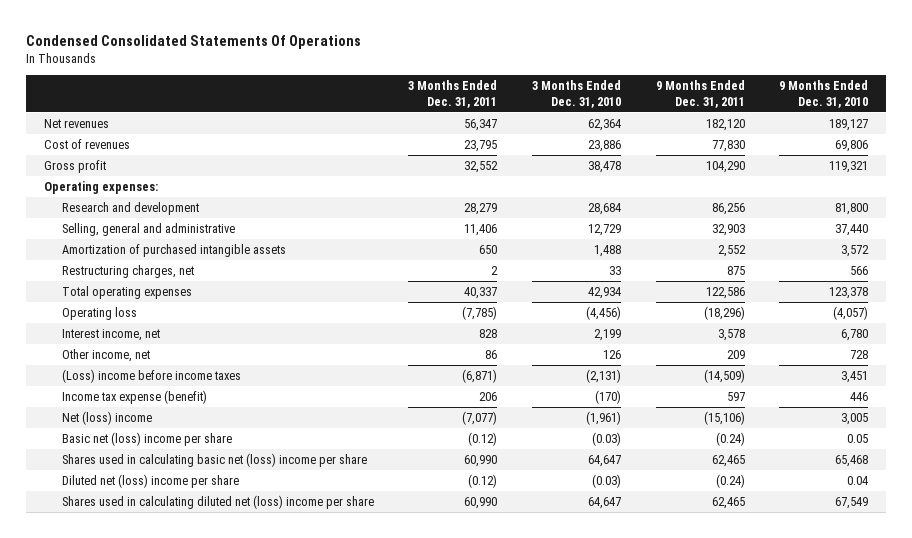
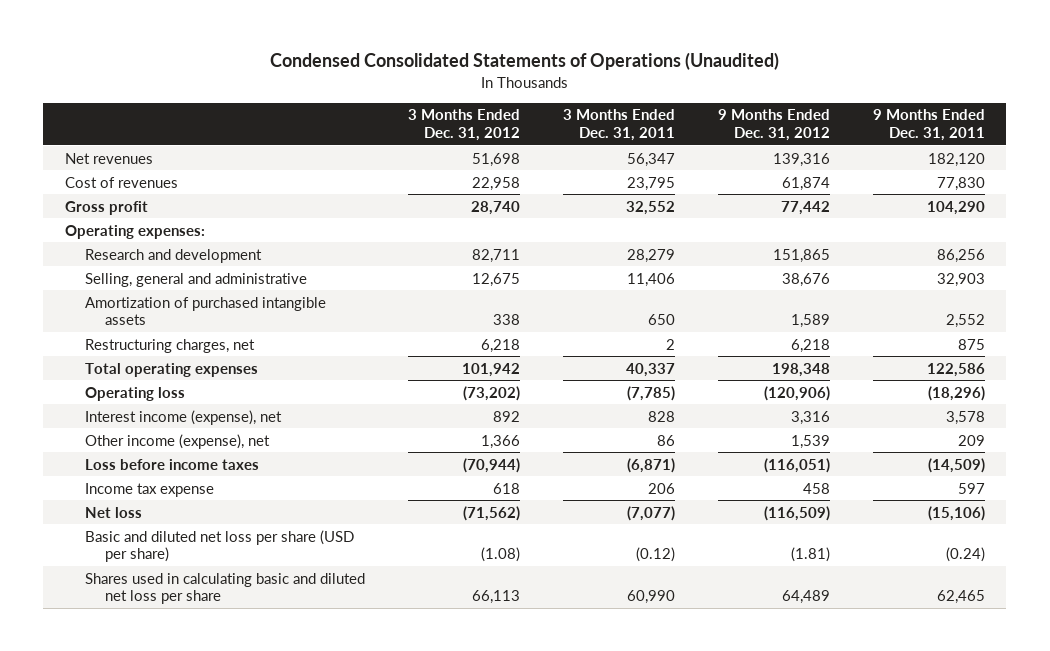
- Condensed Consolidated Statements Of Operations
+ Condensed Consolidated Statements of Operations (Unaudited)
- | 3 Months Ended Dec. 31, 2011 | 3 Months Ended Dec. 31, 2010 | 9 Months Ended Dec. 31, 2011 | 9 Months Ended Dec. 31, 2010
+ | 3 Months Ended Dec. 31, 2012 | 3 Months Ended Dec. 31, 2011 | 9 Months Ended Dec. 31, 2012 | 9 Months Ended Dec. 31, 2011
- Interest income, net | 828 | 2,199 | 3,578 | 6,780
- Other income, net | 86 | 126 | 209 | 728
- (Loss) income before income taxes | (6,871) | (2,131) | (14,509) | 3,451
- Income tax expense (benefit) | 206 | (170) | 597 | 446
- Net (loss) income | (7,077) | (1,961) | (15,106) | 3,005
- Basic net (loss) income per share | (0.12) | (0.03) | (0.24) | 0.05
- Shares used in calculating basic net (loss) income per share | 60,990 | 64,647 | 62,465 | 65,468
- Diluted net (loss) income per share | (0.12) | (0.03) | (0.24) | 0.04
- Shares used in calculating diluted net (loss) income per share | 60,990 | 64,647 | 62,465 | 67,549
+ Interest income (expense), net | 892 | 828 | 3,316 | 3,578
+ Other income (expense), net | 1,366 | 86 | 1,539 | 209
+ Loss before income taxes | (70,944) | (6,871) | (116,051) | (14,509)
+ Income tax expense | 618 | 206 | 458 | 597
+ Net loss | (71,562) | (7,077) | (116,509) | (15,106)
+ Basic and diluted net loss per share (USD per share) | (1.08) | (0.12) | (1.81) | (0.24)
+ Shares used in calculating basic and diluted net loss per share | 66,113 | 60,990 | 64,489 | 62,465

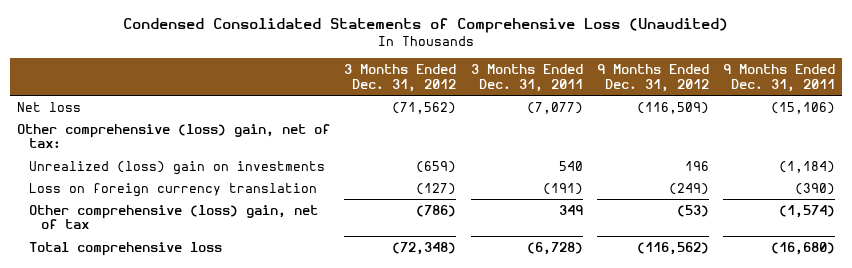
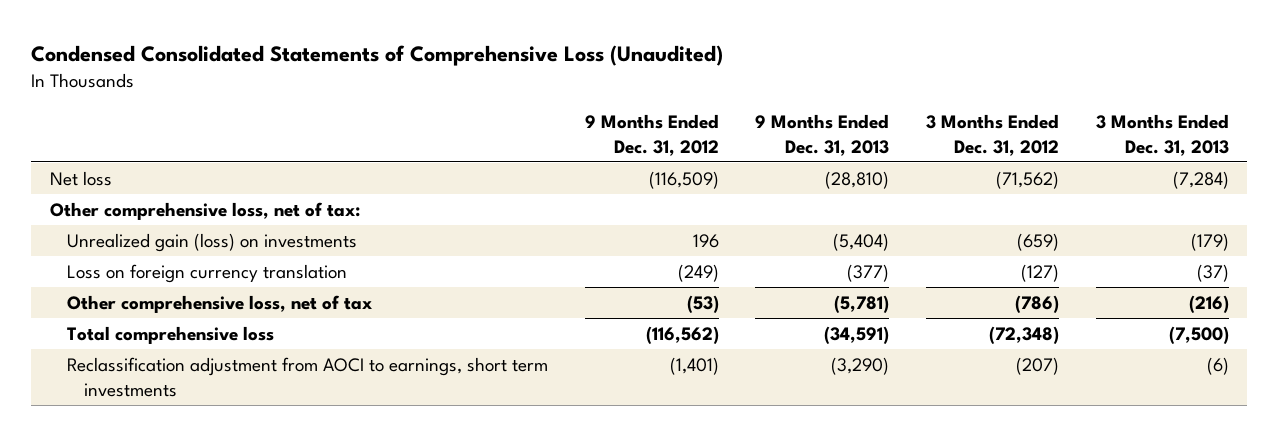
- | 3 Months Ended Dec. 31, 2012 | 3 Months Ended Dec. 31, 2011 | 9 Months Ended Dec. 31, 2012 | 9 Months Ended Dec. 31, 2011
+ | 9 Months Ended Dec. 31, 2012 | 9 Months Ended Dec. 31, 2013 | 3 Months Ended Dec. 31, 2012 | 3 Months Ended Dec. 31, 2013
- Other comprehensive (loss) gain, net of tax:
- Unrealized (loss) gain on investments | (659) | 540 | 196 | (1,184)
+ Other comprehensive loss, net of tax:
+ Unrealized gain (loss) on investments | 196 | (5,404) | (659) | (179)
- Other comprehensive (loss) gain, net of tax | (786) | 349 | (53) | (1,574)
+ Other comprehensive loss, net of tax | (53) | (5,781) | (786) | (216)
+ Reclassification adjustment from AOCI to earnings, short term investments | (1,401) | (3,290) | (207) | (6)

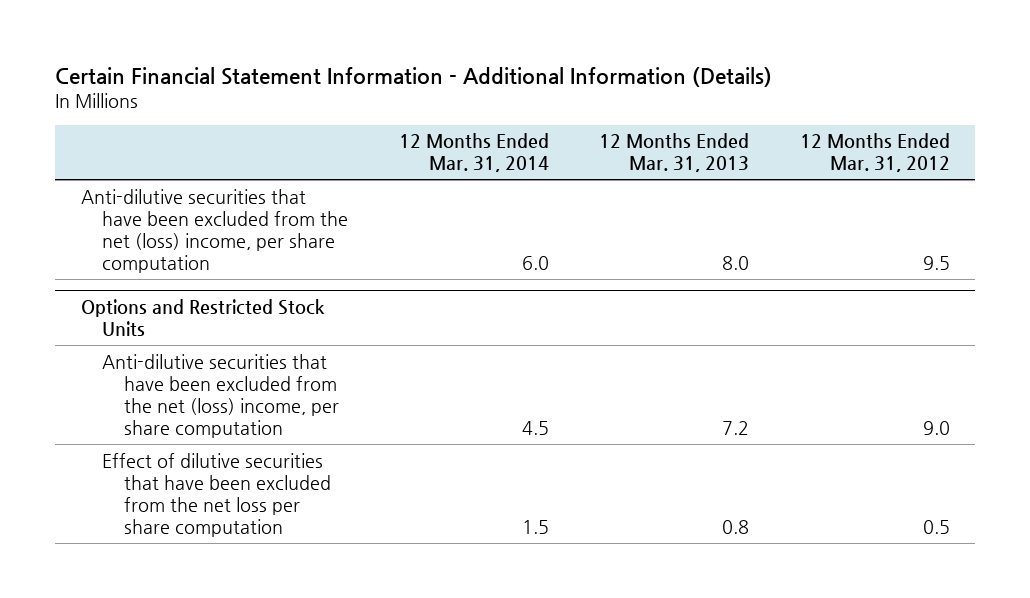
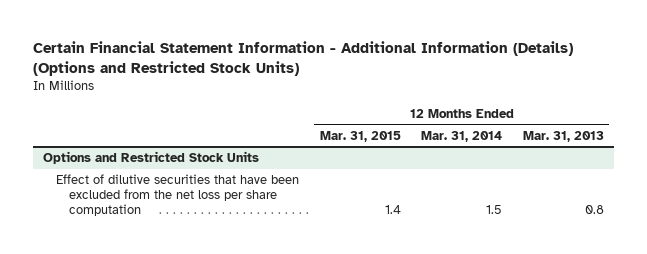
- Certain Financial Statement Information - Additional Information (Details)
+ Certain Financial Statement Information - Additional Information (Details) (Options and Restricted Stock Units)
- | 12 Months Ended Mar. 31, 2014 | 12 Months Ended Mar. 31, 2013 | 12 Months Ended Mar. 31, 2012
+ | 12 Months Ended Mar. 31, 2015 | 12 Months Ended Mar. 31, 2014 | 12 Months Ended Mar. 31, 2013
- Anti-dilutive securities that have been excluded from the net (loss) income, per share computation | 6.0 | 8.0 | 9.5
@ Options and Restricted Stock Units
- Anti-dilutive securities that have been excluded from the net (loss) income, per share computation | 4.5 | 7.2 | 9.0

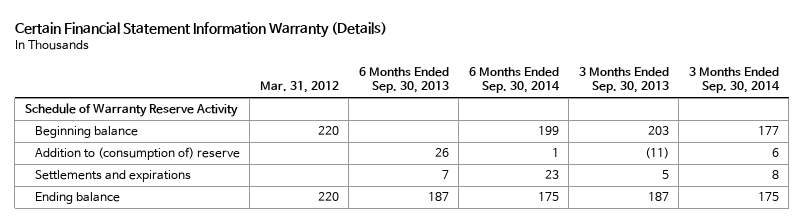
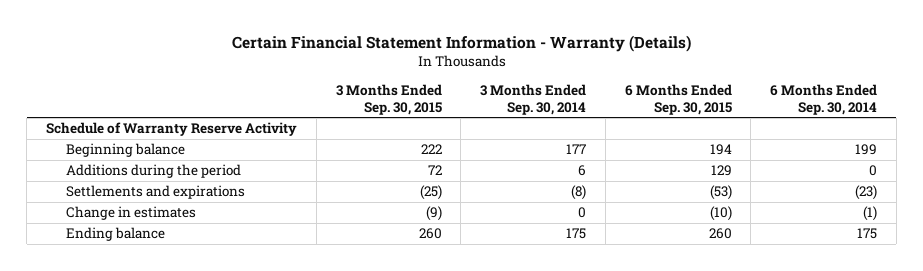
- Certain Financial Statement Information Warranty (Details)
+ Certain Financial Statement Information - Warranty (Details)
- | Mar. 31, 2012 | 6 Months Ended Sep. 30, 2013 | 6 Months Ended Sep. 30, 2014 | 3 Months Ended Sep. 30, 2013 | 3 Months Ended Sep. 30, 2014
+ | 3 Months Ended Sep. 30, 2015 | 3 Months Ended Sep. 30, 2014 | 6 Months Ended Sep. 30, 2015 | 6 Months Ended Sep. 30, 2014
- Addition to (consumption of) reserve | | 26 | 1 | (11) | 6
- Settlements and expirations | | 7 | 23 | 5 | 8
+ Additions during the period | 72 | 6 | 129 | 0
+ Settlements and expirations | (25) | (8) | (53) | (23)
+ Change in estimates | (9) | 0 | (10) | (1)

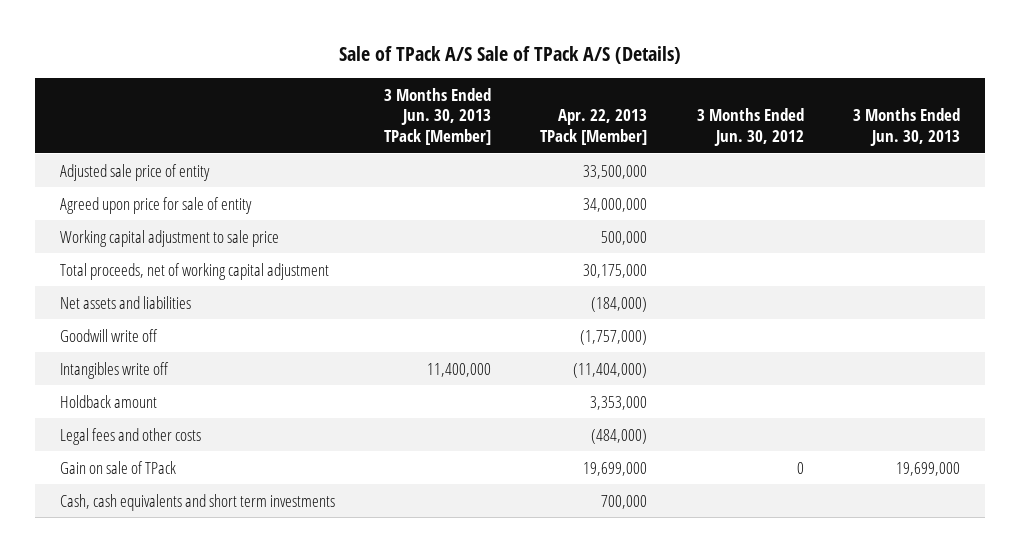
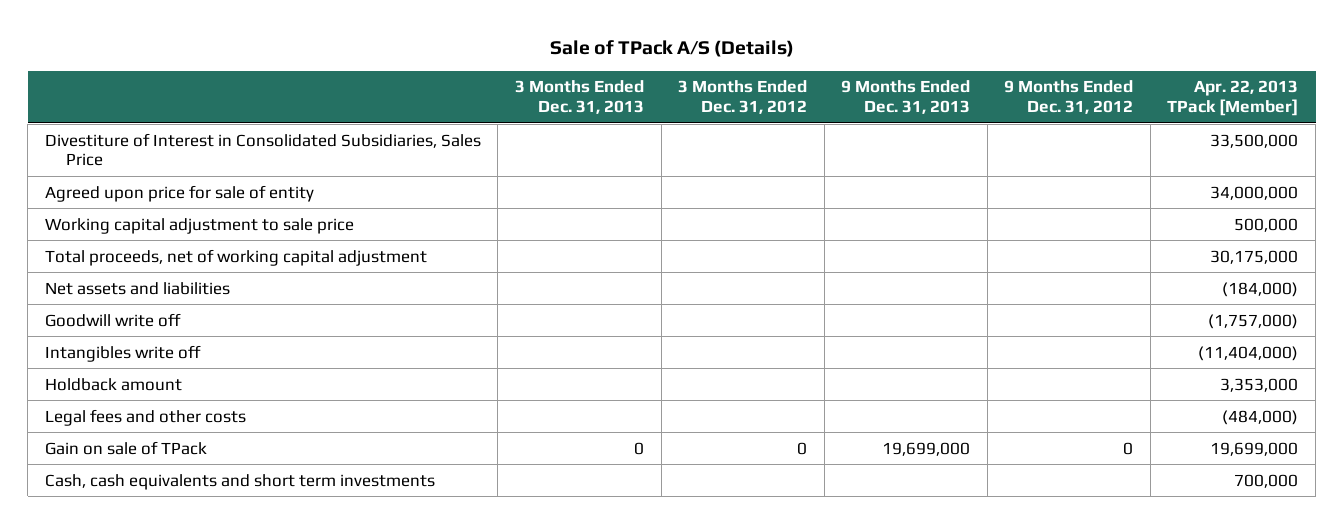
- Sale of TPack A/S Sale of TPack A/S (Details)
+ Sale of TPack A/S (Details)
- | 3 Months Ended Jun. 30, 2013 TPack [Member] | Apr. 22, 2013 TPack [Member] | 3 Months Ended Jun. 30, 2012 | 3 Months Ended Jun. 30, 2013
+ | 3 Months Ended Dec. 31, 2013 | 3 Months Ended Dec. 31, 2012 | 9 Months Ended Dec. 31, 2013 | 9 Months Ended Dec. 31, 2012 | Apr. 22, 2013 TPack [Member]
- Adjusted sale price of entity | | 33,500,000 | |
+ Divestiture of Interest in Consolidated Subsidiaries, Sales Price | | | | | 33,500,000

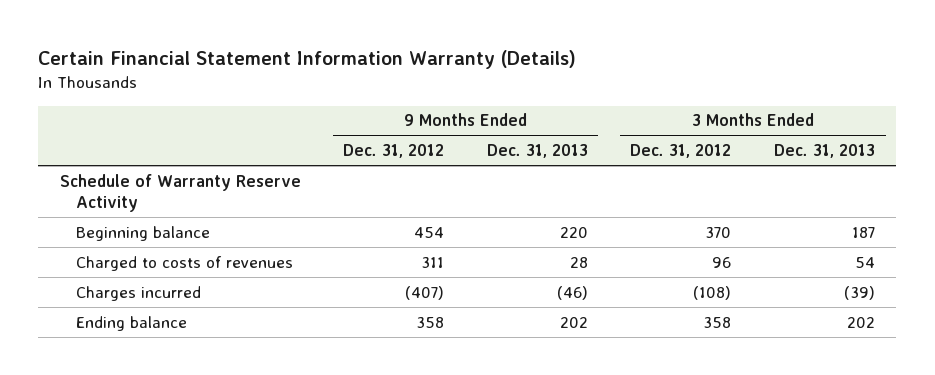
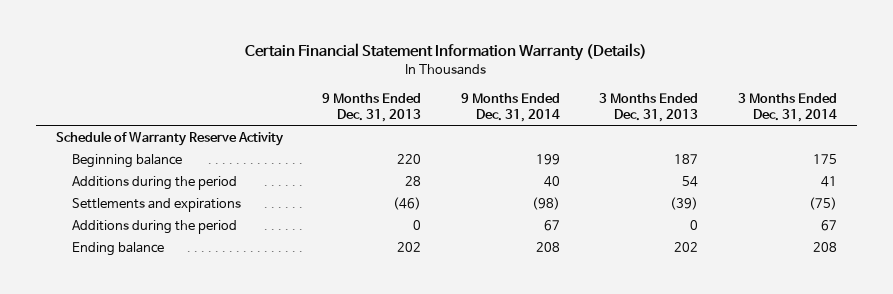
- | 9 Months Ended Dec. 31, 2012 | 9 Months Ended Dec. 31, 2013 | 3 Months Ended Dec. 31, 2012 | 3 Months Ended Dec. 31, 2013
+ | 9 Months Ended Dec. 31, 2013 | 9 Months Ended Dec. 31, 2014 | 3 Months Ended Dec. 31, 2013 | 3 Months Ended Dec. 31, 2014
- Charged to costs of revenues | 311 | 28 | 96 | 54
- Charges incurred | (407) | (46) | (108) | (39)
+ Additions during the period | 28 | 40 | 54 | 41
+ Settlements and expirations | (46) | (98) | (39) | (75)
+ Additions during the period | 0 | 67 | 0 | 67

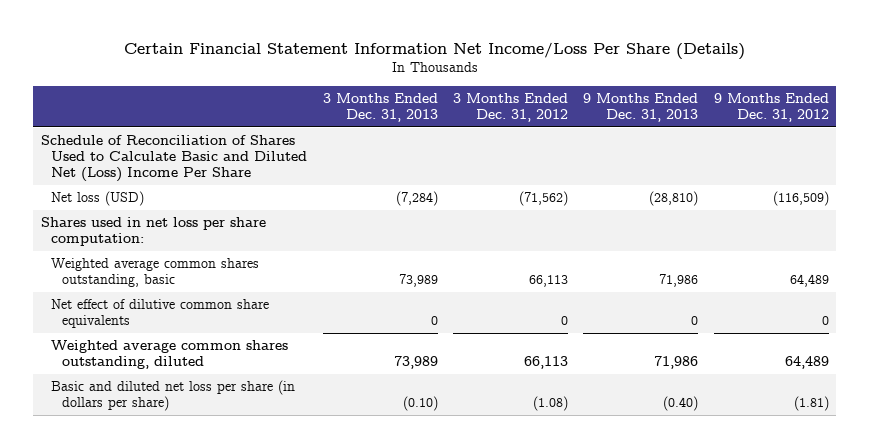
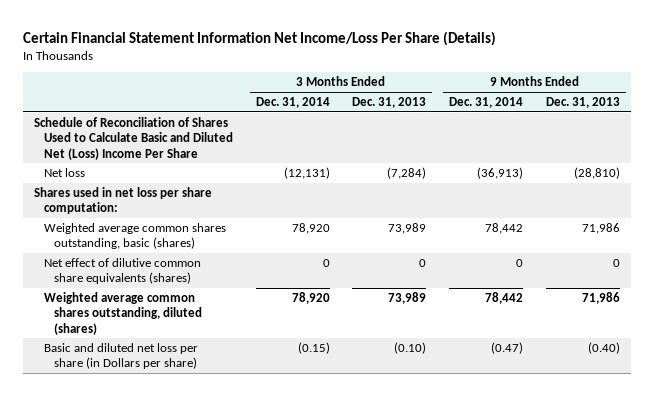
- | 3 Months Ended Dec. 31, 2013 | 3 Months Ended Dec. 31, 2012 | 9 Months Ended Dec. 31, 2013 | 9 Months Ended Dec. 31, 2012
+ | 3 Months Ended Dec. 31, 2014 | 3 Months Ended Dec. 31, 2013 | 9 Months Ended Dec. 31, 2014 | 9 Months Ended Dec. 31, 2013
- Net loss (USD) | (7,284) | (71,562) | (28,810) | (116,509)
+ Net loss | (12,131) | (7,284) | (36,913) | (28,810)
- Weighted average common shares outstanding, basic | 73,989 | 66,113 | 71,986 | 64,489
- Net effect of dilutive common share equivalents | 0 | 0 | 0 | 0
- Weighted average common shares outstanding, diluted | 73,989 | 66,113 | 71,986 | 64,489
- Basic and diluted net loss per share (in dollars per share) | (0.10) | (1.08) | (0.40) | (1.81)
+ Weighted average common shares outstanding, basic (shares) | 78,920 | 73,989 | 78,442 | 71,986
+ Net effect of dilutive common share equivalents (shares) | 0 | 0 | 0 | 0
+ Weighted average common shares outstanding, diluted (shares) | 78,920 | 73,989 | 78,442 | 71,986
+ Basic and diluted net loss per share (in Dollars per share) | (0.15) | (0.10) | (0.47) | (0.40)

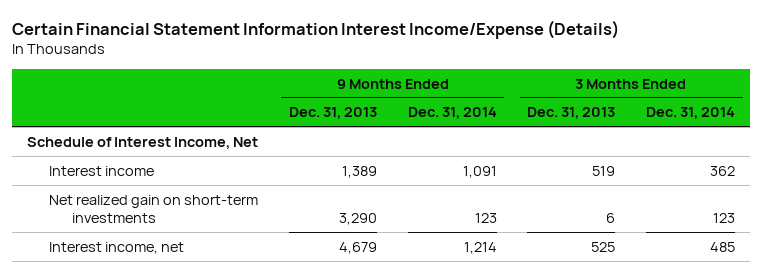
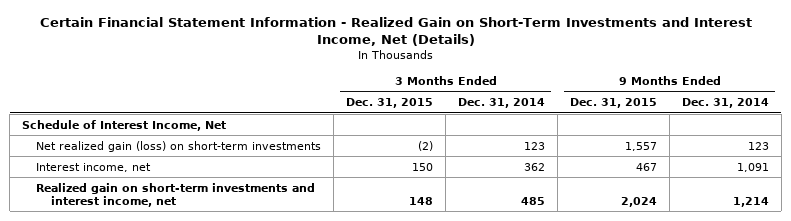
- Certain Financial Statement Information Interest Income/Expense (Details)
+ Certain Financial Statement Information - Realized Gain on Short-Term Investments and Interest Income, Net (Details)
- | 9 Months Ended Dec. 31, 2013 | 9 Months Ended Dec. 31, 2014 | 3 Months Ended Dec. 31, 2013 | 3 Months Ended Dec. 31, 2014
+ | 3 Months Ended Dec. 31, 2015 | 3 Months Ended Dec. 31, 2014 | 9 Months Ended Dec. 31, 2015 | 9 Months Ended Dec. 31, 2014
- Interest income | 1,389 | 1,091 | 519 | 362
- Net realized gain on short-term investments | 3,290 | 123 | 6 | 123
- Interest income, net | 4,679 | 1,214 | 525 | 485
+ Net realized gain (loss) on short-term investments | (2) | 123 | 1,557 | 123
+ Interest income, net | 150 | 362 | 467 | 1,091
+ Realized gain on short-term investments and interest income, net | 148 | 485 | 2,024 | 1,214

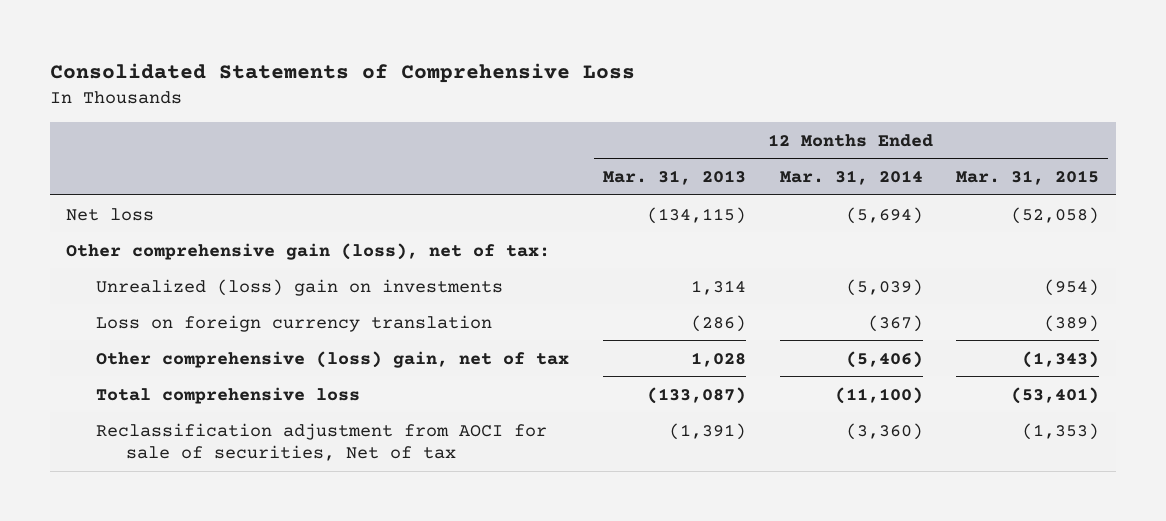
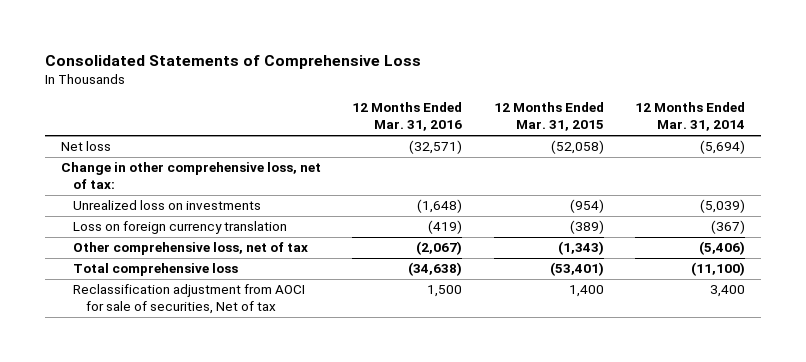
- | 12 Months Ended Mar. 31, 2013 | 12 Months Ended Mar. 31, 2014 | 12 Months Ended Mar. 31, 2015
+ | 12 Months Ended Mar. 31, 2016 | 12 Months Ended Mar. 31, 2015 | 12 Months Ended Mar. 31, 2014
- Other comprehensive gain (loss), net of tax:
- Unrealized (loss) gain on investments | 1,314 | (5,039) | (954)
+ Change in other comprehensive loss, net of tax:
+ Unrealized loss on investments | (1,648) | (954) | (5,039)
- Other comprehensive (loss) gain, net of tax | 1,028 | (5,406) | (1,343)
+ Other comprehensive loss, net of tax | (2,067) | (1,343) | (5,406)
- Reclassification adjustment from AOCI for sale of securities, Net of tax | (1,391) | (3,360) | (1,353)
+ Reclassification adjustment from AOCI for sale of securities, Net of tax | 1,500 | 1,400 | 3,400

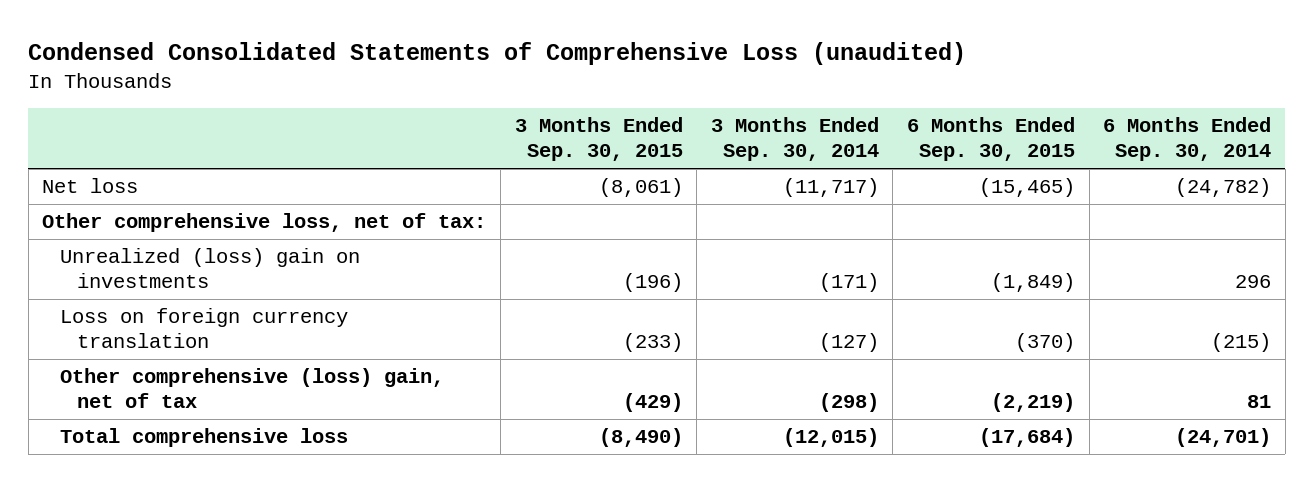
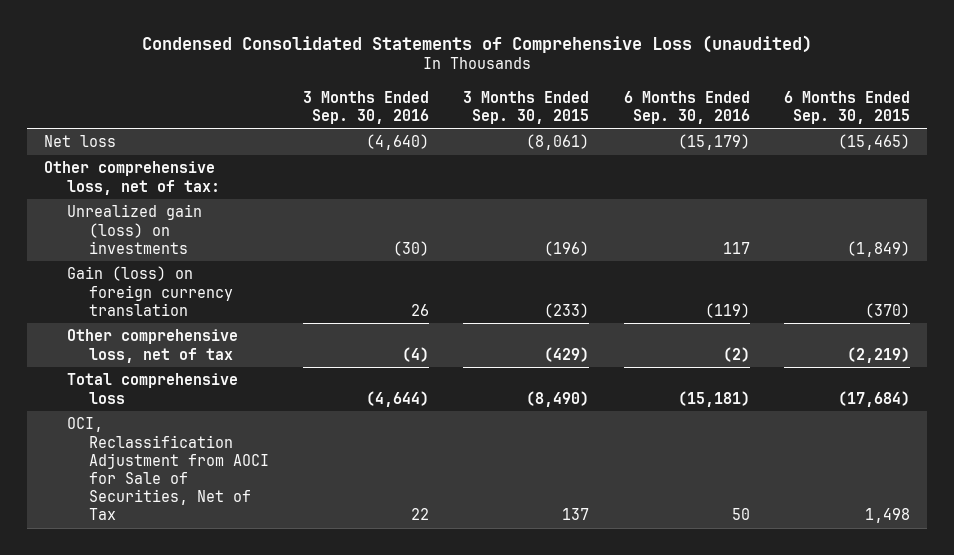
- | 3 Months Ended Sep. 30, 2015 | 3 Months Ended Sep. 30, 2014 | 6 Months Ended Sep. 30, 2015 | 6 Months Ended Sep. 30, 2014
+ | 3 Months Ended Sep. 30, 2016 | 3 Months Ended Sep. 30, 2015 | 6 Months Ended Sep. 30, 2016 | 6 Months Ended Sep. 30, 2015
- Unrealized (loss) gain on investments | (196) | (171) | (1,849) | 296
- Loss on foreign currency translation | (233) | (127) | (370) | (215)
- Other comprehensive (loss) gain, net of tax | (429) | (298) | (2,219) | 81
+ Unrealized gain (loss) on investments | (30) | (196) | 117 | (1,849)
+ Gain (loss) on foreign currency translation | 26 | (233) | (119) | (370)
+ Other comprehensive loss, net of tax | (4) | (429) | (2) | (2,219)
+ OCI, Reclassification Adjustment from AOCI for Sale of Securities, Net of Tax | 22 | 137 | 50 | 1,498

